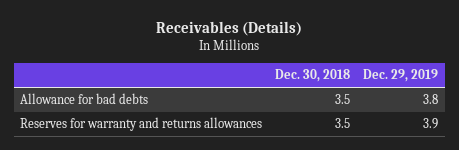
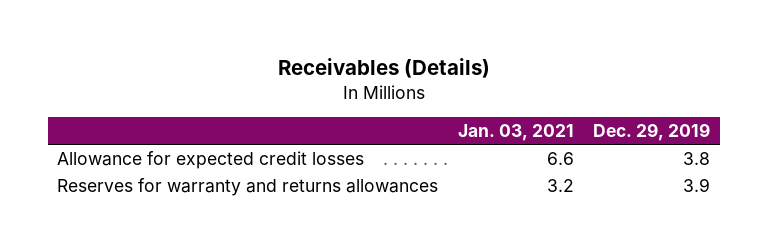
- | Dec. 30, 2018 | Dec. 29, 2019
+ | Jan. 03, 2021 | Dec. 29, 2019
- Allowance for bad debts | 3.5 | 3.8
+ Allowance for expected credit losses | 6.6 | 3.8

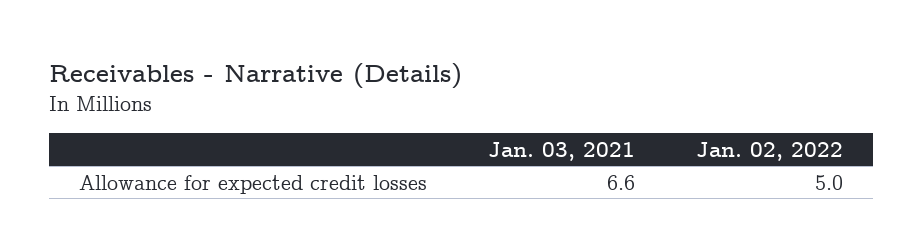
- Receivables (Details)
+ Receivables - Narrative (Details)
- | Jan. 03, 2021 | Dec. 29, 2019
+ | Jan. 03, 2021 | Jan. 02, 2022
- Reserves for warranty and returns allowances | 3.2 | 3.9

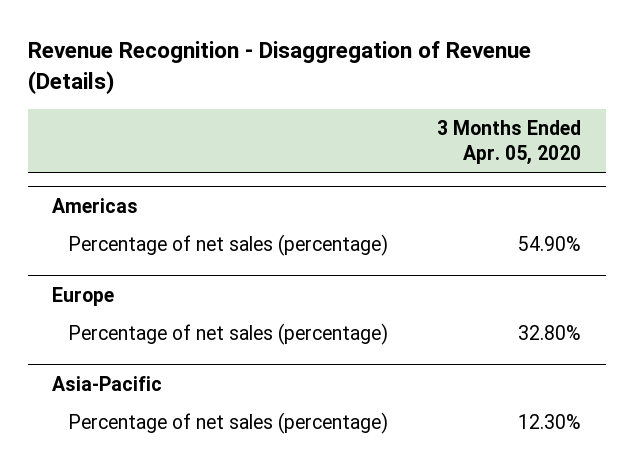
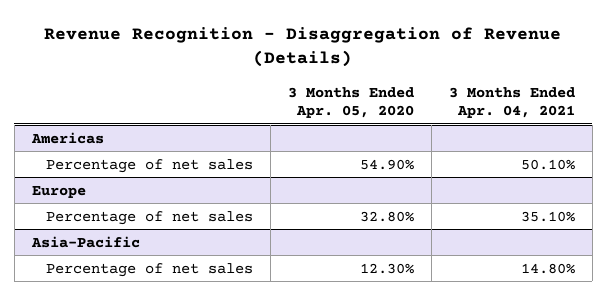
- | 3 Months Ended Apr. 05, 2020
+ | 3 Months Ended Apr. 05, 2020 | 3 Months Ended Apr. 04, 2021
@ Americas
- Percentage of net sales (percentage) | 54.90%
+ Percentage of net sales | 54.90% | 50.10%
@ Europe
- Percentage of net sales (percentage) | 32.80%
+ Percentage of net sales | 32.80% | 35.10%
@ Asia-Pacific
- Percentage of net sales (percentage) | 12.30%
+ Percentage of net sales | 12.30% | 14.80%

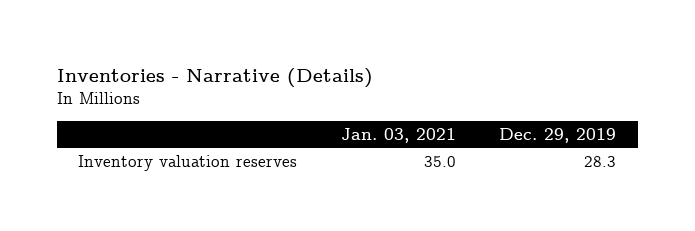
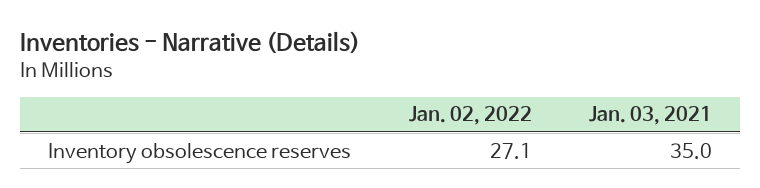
- | Jan. 03, 2021 | Dec. 29, 2019
+ | Jan. 02, 2022 | Jan. 03, 2021
- Inventory valuation reserves | 35.0 | 28.3
+ Inventory obsolescence reserves | 27.1 | 35.0

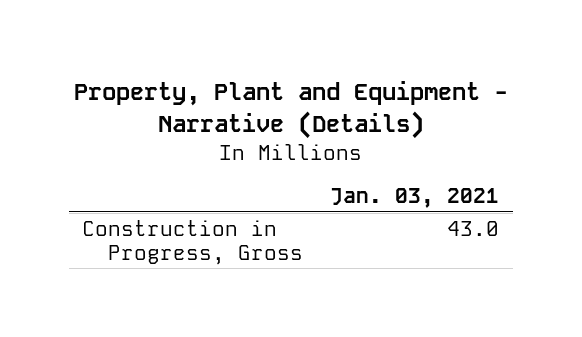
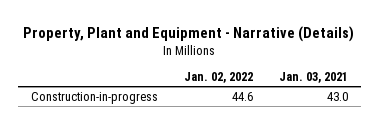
- | Jan. 03, 2021
+ | Jan. 02, 2022 | Jan. 03, 2021
- Construction in Progress, Gross | 43.0
+ Construction-in-progress | 44.6 | 43.0

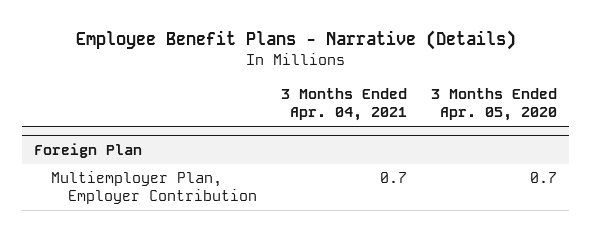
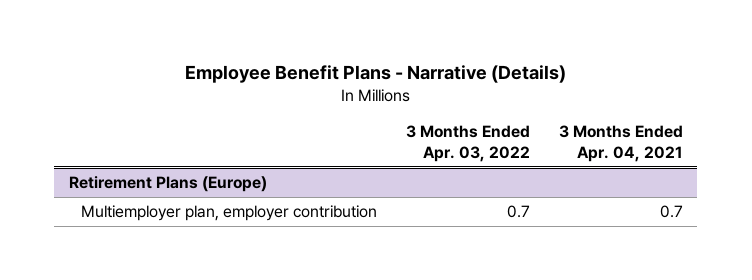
- | 3 Months Ended Apr. 04, 2021 | 3 Months Ended Apr. 05, 2020
+ | 3 Months Ended Apr. 03, 2022 | 3 Months Ended Apr. 04, 2021
- Foreign Plan
- Multiemployer Plan, Employer Contribution | 0.7 | 0.7
+ Retirement Plans (Europe)
+ Multiemployer plan, employer contribution | 0.7 | 0.7

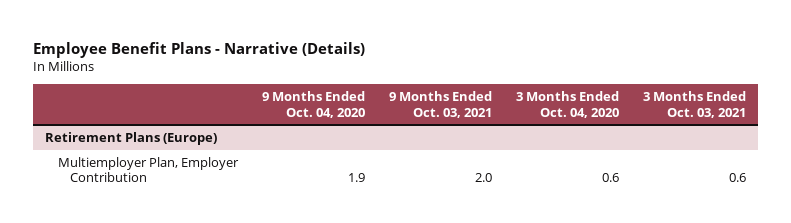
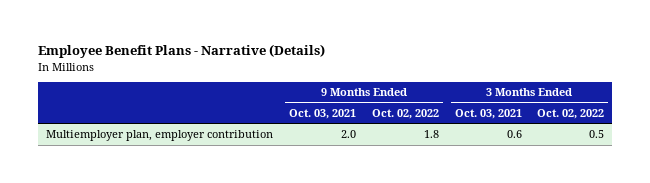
- | 9 Months Ended Oct. 04, 2020 | 9 Months Ended Oct. 03, 2021 | 3 Months Ended Oct. 04, 2020 | 3 Months Ended Oct. 03, 2021
+ | 9 Months Ended Oct. 03, 2021 | 9 Months Ended Oct. 02, 2022 | 3 Months Ended Oct. 03, 2021 | 3 Months Ended Oct. 02, 2022
- Retirement Plans (Europe)
- Multiemployer Plan, Employer Contribution | 1.9 | 2.0 | 0.6 | 0.6
+ Multiemployer plan, employer contribution | 2.0 | 1.8 | 0.6 | 0.5

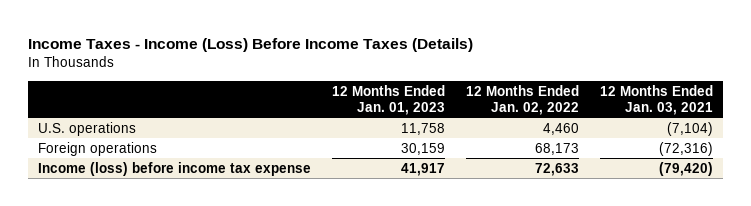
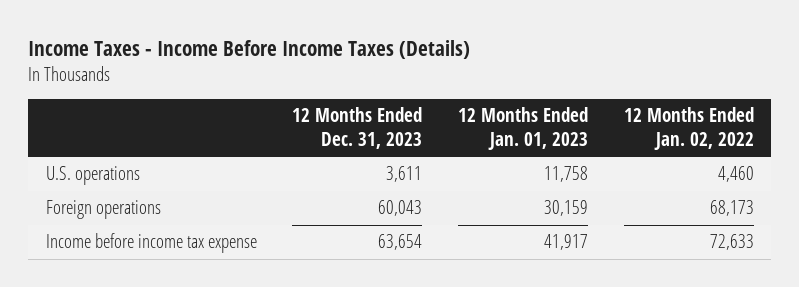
- Income Taxes - Income (Loss) Before Income Taxes (Details)
+ Income Taxes - Income Before Income Taxes (Details)
- | 12 Months Ended Jan. 01, 2023 | 12 Months Ended Jan. 02, 2022 | 12 Months Ended Jan. 03, 2021
+ | 12 Months Ended Dec. 31, 2023 | 12 Months Ended Jan. 01, 2023 | 12 Months Ended Jan. 02, 2022
- Income (loss) before income tax expense | 41,917 | 72,633 | (79,420)
+ Income before income tax expense | 63,654 | 41,917 | 72,633

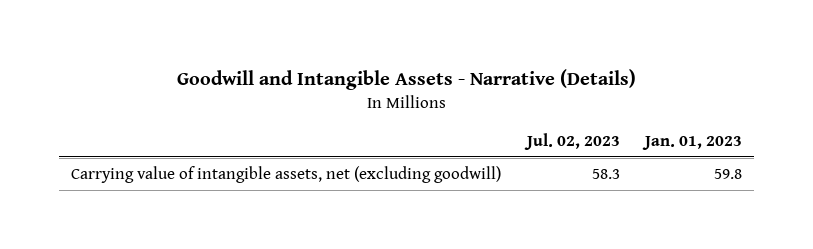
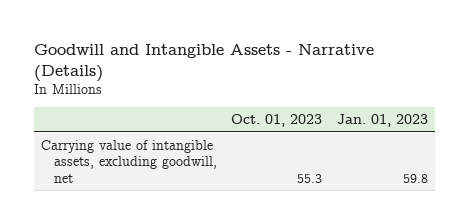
- | Jul. 02, 2023 | Jan. 01, 2023
+ | Oct. 01, 2023 | Jan. 01, 2023
- Carrying value of intangible assets, net (excluding goodwill) | 58.3 | 59.8
+ Carrying value of intangible assets, excluding goodwill, net | 55.3 | 59.8

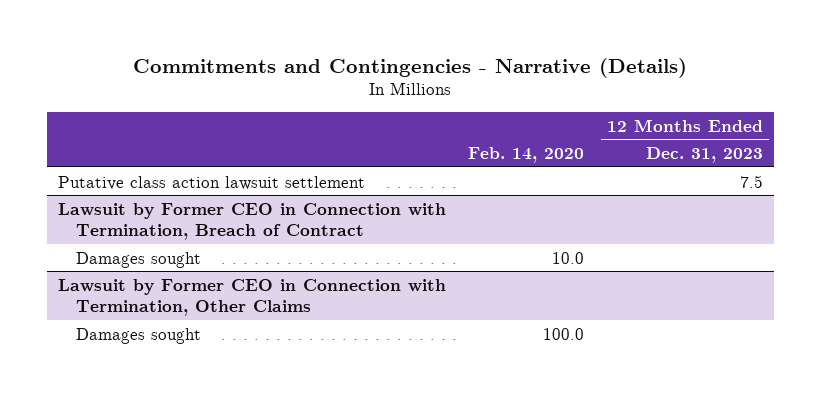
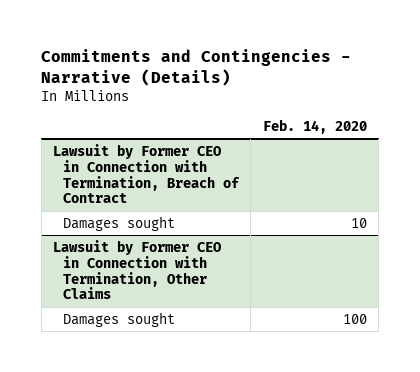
- | Feb. 14, 2020 | 12 Months Ended Dec. 31, 2023
+ | Feb. 14, 2020
- Putative class action lawsuit settlement | | 7.5
@ Lawsuit by Former CEO in Connection with Termination, Breach of Contract
- Damages sought | 10.0 |
+ Damages sought | 10
@ Lawsuit by Former CEO in Connection with Termination, Other Claims
- Damages sought | 100.0 |
+ Damages sought | 100

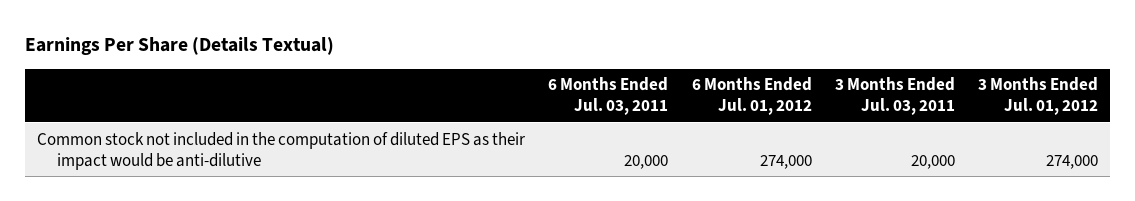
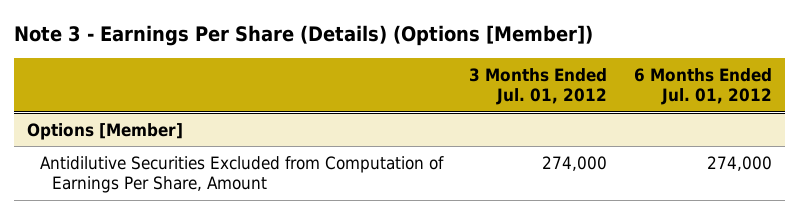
- Earnings Per Share (Details Textual)
+ Note 3 - Earnings Per Share (Details) (Options [Member])
- | 6 Months Ended Jul. 03, 2011 | 6 Months Ended Jul. 01, 2012 | 3 Months Ended Jul. 03, 2011 | 3 Months Ended Jul. 01, 2012
+ | 3 Months Ended Jul. 01, 2012 | 6 Months Ended Jul. 01, 2012
- Common stock not included in the computation of diluted EPS as their impact would be anti-dilutive | 20,000 | 274,000 | 20,000 | 274,000
+ Options [Member]
+ Antidilutive Securities Excluded from Computation of Earnings Per Share, Amount | 274,000 | 274,000

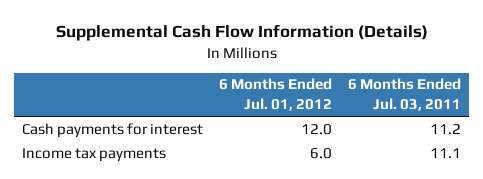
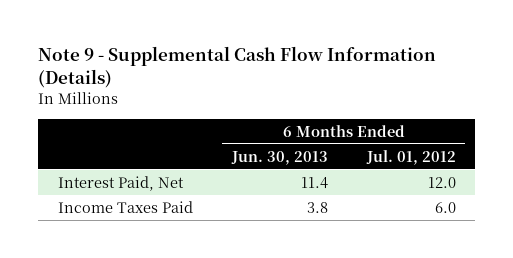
- Supplemental Cash Flow Information (Details)
+ Note 9 - Supplemental Cash Flow Information (Details)
- | 6 Months Ended Jul. 01, 2012 | 6 Months Ended Jul. 03, 2011
+ | 6 Months Ended Jun. 30, 2013 | 6 Months Ended Jul. 01, 2012
- Cash payments for interest | 12.0 | 11.2
- Income tax payments | 6.0 | 11.1
+ Interest Paid, Net | 11.4 | 12.0
+ Income Taxes Paid | 3.8 | 6.0

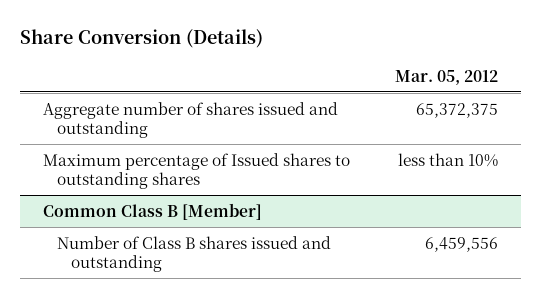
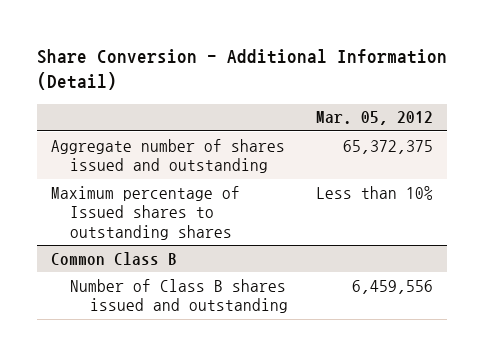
- Share Conversion (Details)
+ Share Conversion - Additional Information (Detail)
- Maximum percentage of Issued shares to outstanding shares | less than 10%
- Common Class B [Member]
+ Maximum percentage of Issued shares to outstanding shares | Less than 10%
+ Common Class B

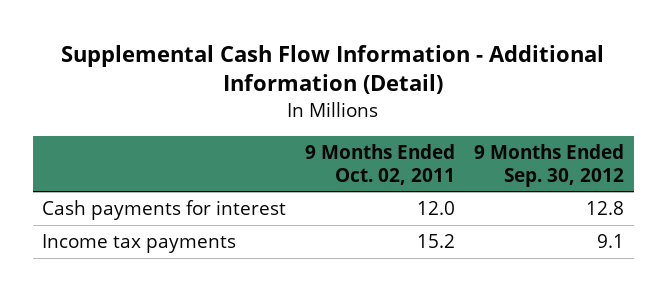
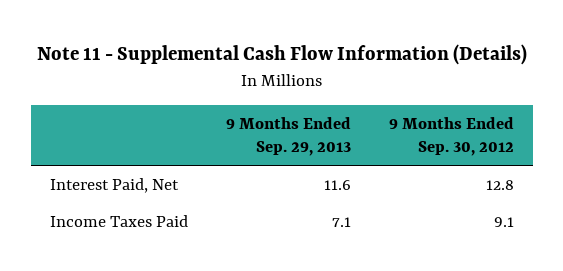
- Supplemental Cash Flow Information - Additional Information (Detail)
+ Note 11 - Supplemental Cash Flow Information (Details)
- | 9 Months Ended Oct. 02, 2011 | 9 Months Ended Sep. 30, 2012
+ | 9 Months Ended Sep. 29, 2013 | 9 Months Ended Sep. 30, 2012
- Cash payments for interest | 12.0 | 12.8
- Income tax payments | 15.2 | 9.1
+ Interest Paid, Net | 11.6 | 12.8
+ Income Taxes Paid | 7.1 | 9.1

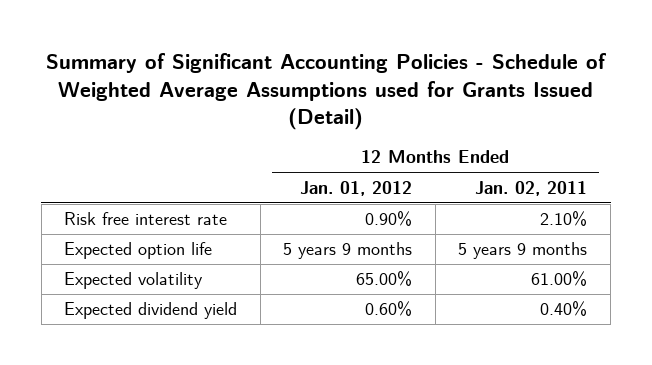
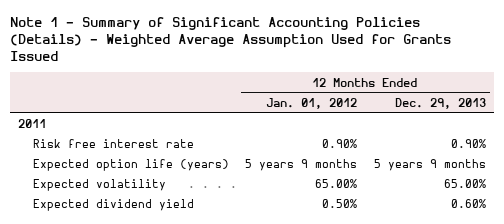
- Summary of Significant Accounting Policies - Schedule of Weighted Average Assumptions used for Grants Issued (Detail)
+ Note 1 - Summary of Significant Accounting Policies (Details) - Weighted Average Assumption Used for Grants Issued
- | 12 Months Ended Jan. 01, 2012 | 12 Months Ended Jan. 02, 2011
+ | 12 Months Ended Jan. 01, 2012 | 12 Months Ended Dec. 29, 2013
+ 2011
- Expected option life | 5 years 9 months | 5 years 9 months
+ Expected option life (years) | 5 years 9 months | 5 years 9 months
- Expected dividend yield | 0.60% | 0.40%
+ Expected dividend yield | 0.50% | 0.60%

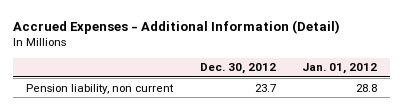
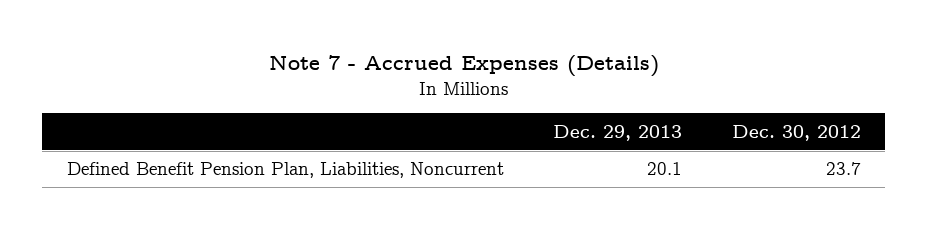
- Accrued Expenses - Additional Information (Detail)
+ Note 7 - Accrued Expenses (Details)
- | Dec. 30, 2012 | Jan. 01, 2012
+ | Dec. 29, 2013 | Dec. 30, 2012
- Pension liability, non current | 23.7 | 28.8
+ Defined Benefit Pension Plan, Liabilities, Noncurrent | 20.1 | 23.7

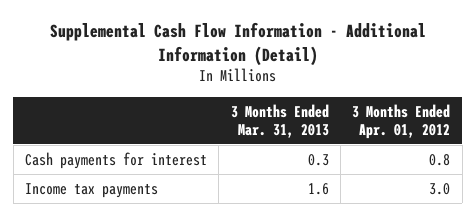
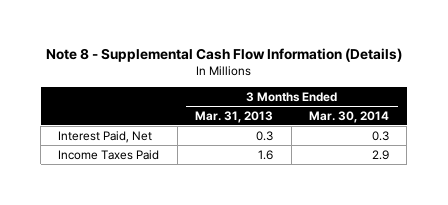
- Supplemental Cash Flow Information - Additional Information (Detail)
+ Note 8 - Supplemental Cash Flow Information (Details)
- | 3 Months Ended Mar. 31, 2013 | 3 Months Ended Apr. 01, 2012
+ | 3 Months Ended Mar. 31, 2013 | 3 Months Ended Mar. 30, 2014
- Cash payments for interest | 0.3 | 0.8
- Income tax payments | 1.6 | 3.0
+ Interest Paid, Net | 0.3 | 0.3
+ Income Taxes Paid | 1.6 | 2.9

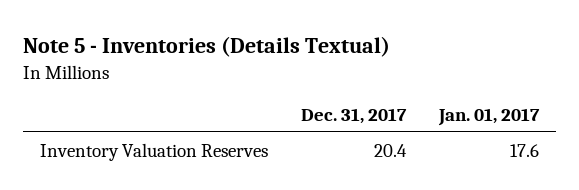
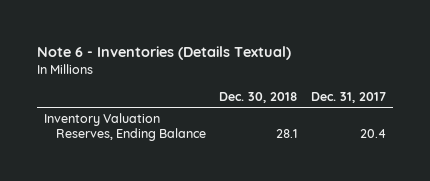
- Note 5 - Inventories (Details Textual)
+ Note 6 - Inventories (Details Textual)
- | Dec. 31, 2017 | Jan. 01, 2017
+ | Dec. 30, 2018 | Dec. 31, 2017
- Inventory Valuation Reserves | 20.4 | 17.6
+ Inventory Valuation Reserves, Ending Balance | 28.1 | 20.4

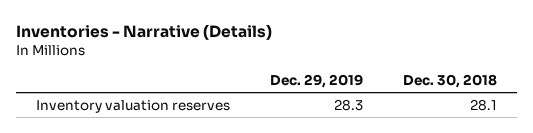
- Note 6 - Inventories (Details Textual)
+ Inventories - Narrative (Details)
- | Dec. 30, 2018 | Dec. 31, 2017
+ | Dec. 29, 2019 | Dec. 30, 2018
- Inventory Valuation Reserves, Ending Balance | 28.1 | 20.4
+ Inventory valuation reserves | 28.3 | 28.1

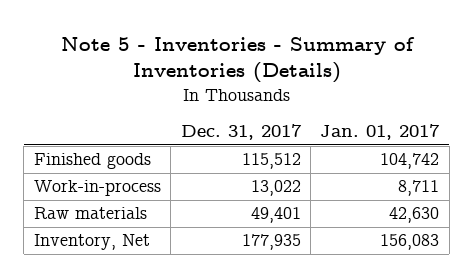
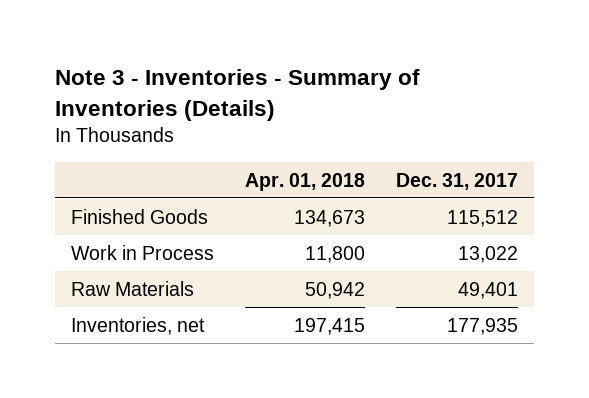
- Note 5 - Inventories - Summary of Inventories (Details)
+ Note 3 - Inventories - Summary of Inventories (Details)
- | Dec. 31, 2017 | Jan. 01, 2017
+ | Apr. 01, 2018 | Dec. 31, 2017
- Finished goods | 115,512 | 104,742
- Work-in-process | 13,022 | 8,711
- Raw materials | 49,401 | 42,630
- Inventory, Net | 177,935 | 156,083
+ Finished Goods | 134,673 | 115,512
+ Work in Process | 11,800 | 13,022
+ Raw Materials | 50,942 | 49,401
+ Inventories, net | 197,415 | 177,935

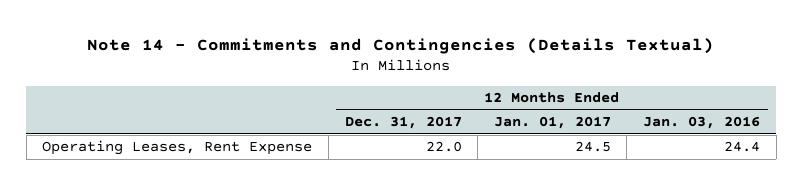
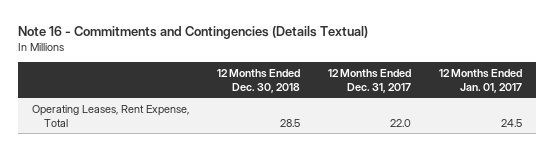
- Note 14 - Commitments and Contingencies (Details Textual)
+ Note 16 - Commitments and Contingencies (Details Textual)
- | 12 Months Ended Dec. 31, 2017 | 12 Months Ended Jan. 01, 2017 | 12 Months Ended Jan. 03, 2016
+ | 12 Months Ended Dec. 30, 2018 | 12 Months Ended Dec. 31, 2017 | 12 Months Ended Jan. 01, 2017
- Operating Leases, Rent Expense | 22.0 | 24.5 | 24.4
+ Operating Leases, Rent Expense, Total | 28.5 | 22.0 | 24.5

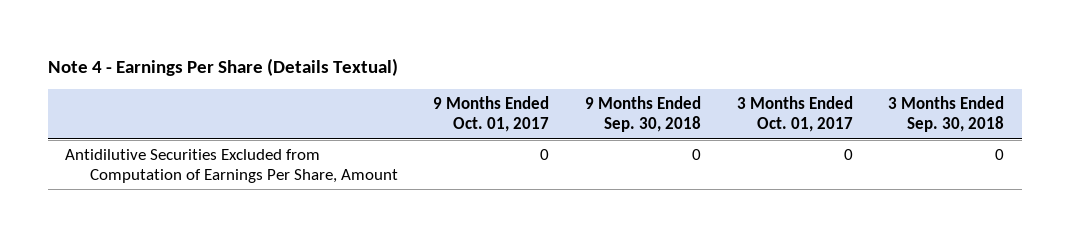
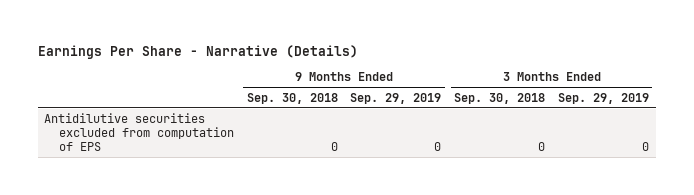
- Note 4 - Earnings Per Share (Details Textual)
+ Earnings Per Share - Narrative (Details)
- | 9 Months Ended Oct. 01, 2017 | 9 Months Ended Sep. 30, 2018 | 3 Months Ended Oct. 01, 2017 | 3 Months Ended Sep. 30, 2018
+ | 9 Months Ended Sep. 30, 2018 | 9 Months Ended Sep. 29, 2019 | 3 Months Ended Sep. 30, 2018 | 3 Months Ended Sep. 29, 2019
- Antidilutive Securities Excluded from Computation of Earnings Per Share, Amount | 0 | 0 | 0 | 0
+ Antidilutive securities excluded from computation of EPS | 0 | 0 | 0 | 0

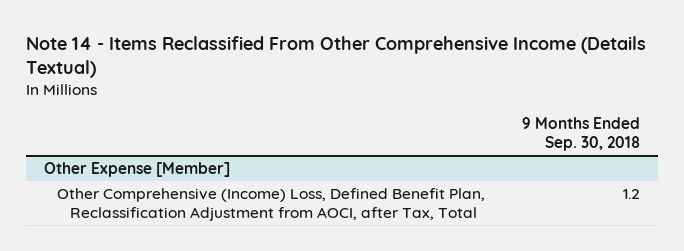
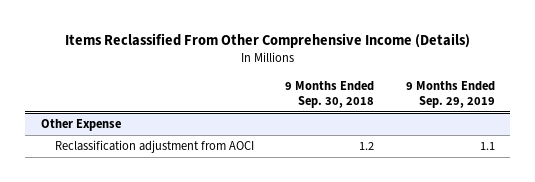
- Note 14 - Items Reclassified From Other Comprehensive Income (Details Textual)
+ Items Reclassified From Other Comprehensive Income (Details)
- | 9 Months Ended Sep. 30, 2018
+ | 9 Months Ended Sep. 30, 2018 | 9 Months Ended Sep. 29, 2019
- Other Expense [Member]
- Other Comprehensive (Income) Loss, Defined Benefit Plan, Reclassification Adjustment from AOCI, after Tax, Total | 1.2
+ Other Expense
+ Reclassification adjustment from AOCI | 1.2 | 1.1

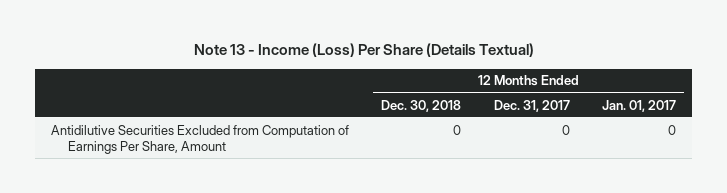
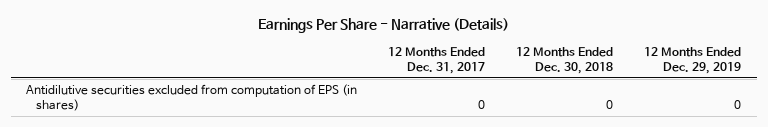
- Note 13 - Income (Loss) Per Share (Details Textual)
+ Earnings Per Share - Narrative (Details)
- | 12 Months Ended Dec. 30, 2018 | 12 Months Ended Dec. 31, 2017 | 12 Months Ended Jan. 01, 2017
+ | 12 Months Ended Dec. 31, 2017 | 12 Months Ended Dec. 30, 2018 | 12 Months Ended Dec. 29, 2019
- Antidilutive Securities Excluded from Computation of Earnings Per Share, Amount | 0 | 0 | 0
+ Antidilutive securities excluded from computation of EPS (in shares) | 0 | 0 | 0

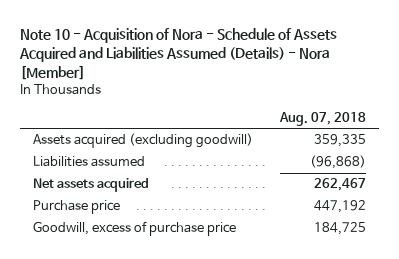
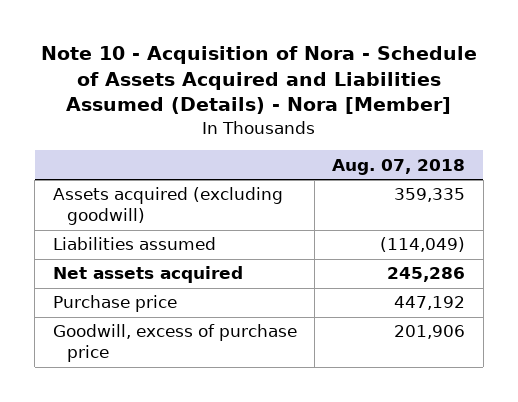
- Liabilities assumed | (96,868)
- Net assets acquired | 262,467
+ Liabilities assumed | (114,049)
+ Net assets acquired | 245,286
- Goodwill, excess of purchase price | 184,725
+ Goodwill, excess of purchase price | 201,906

